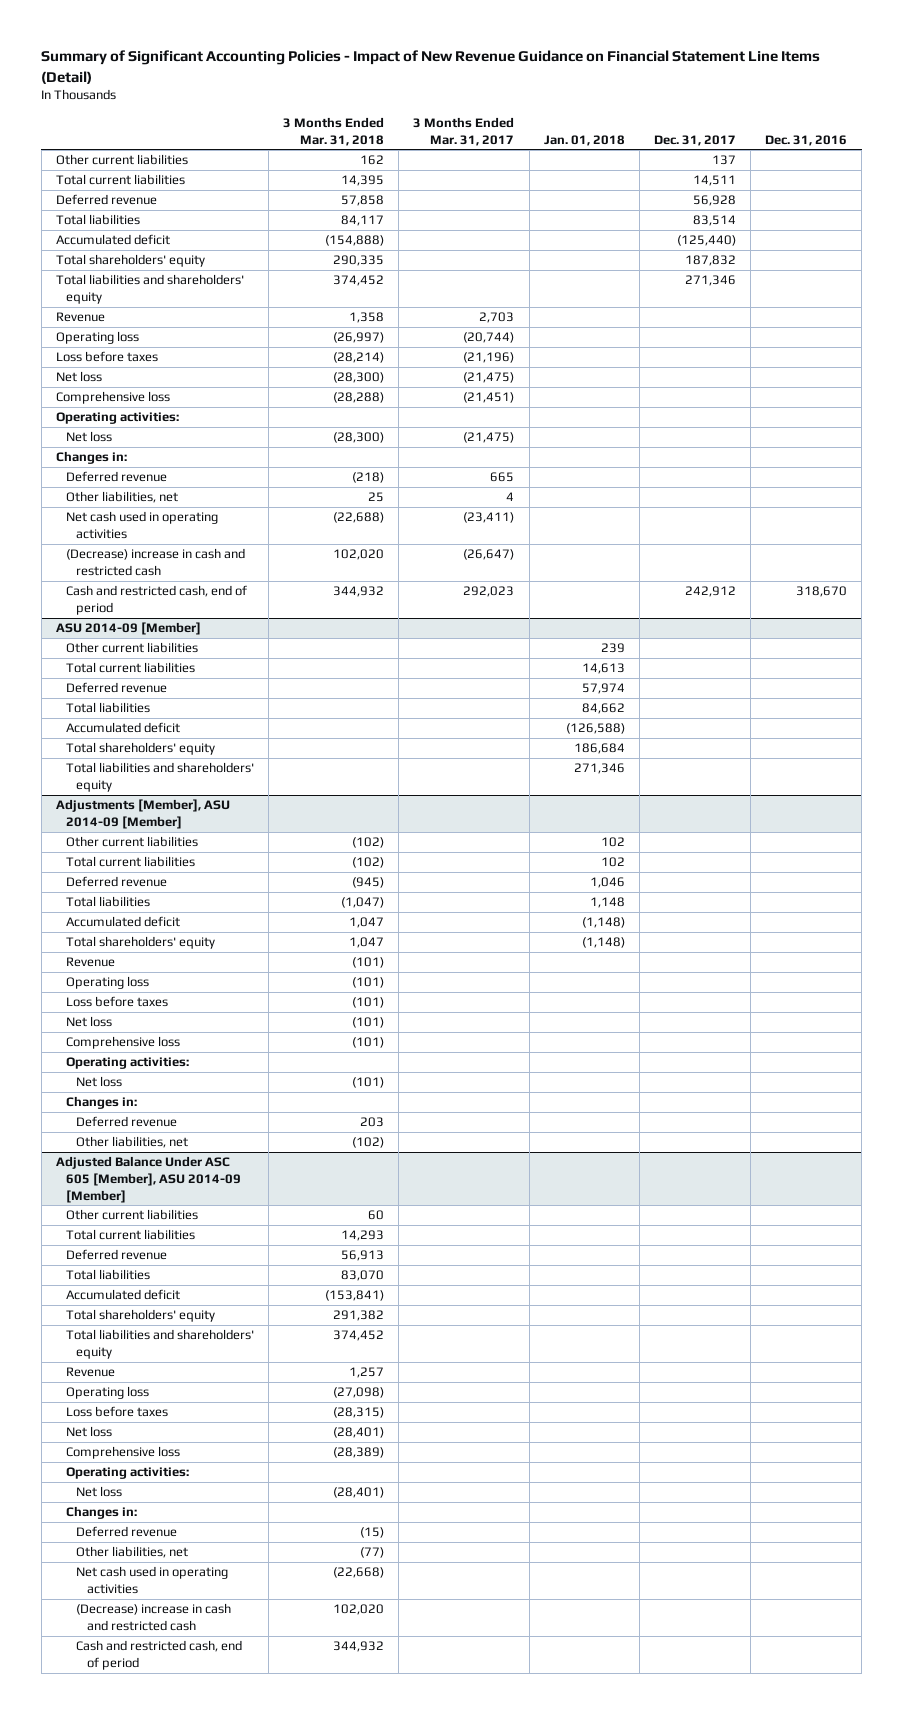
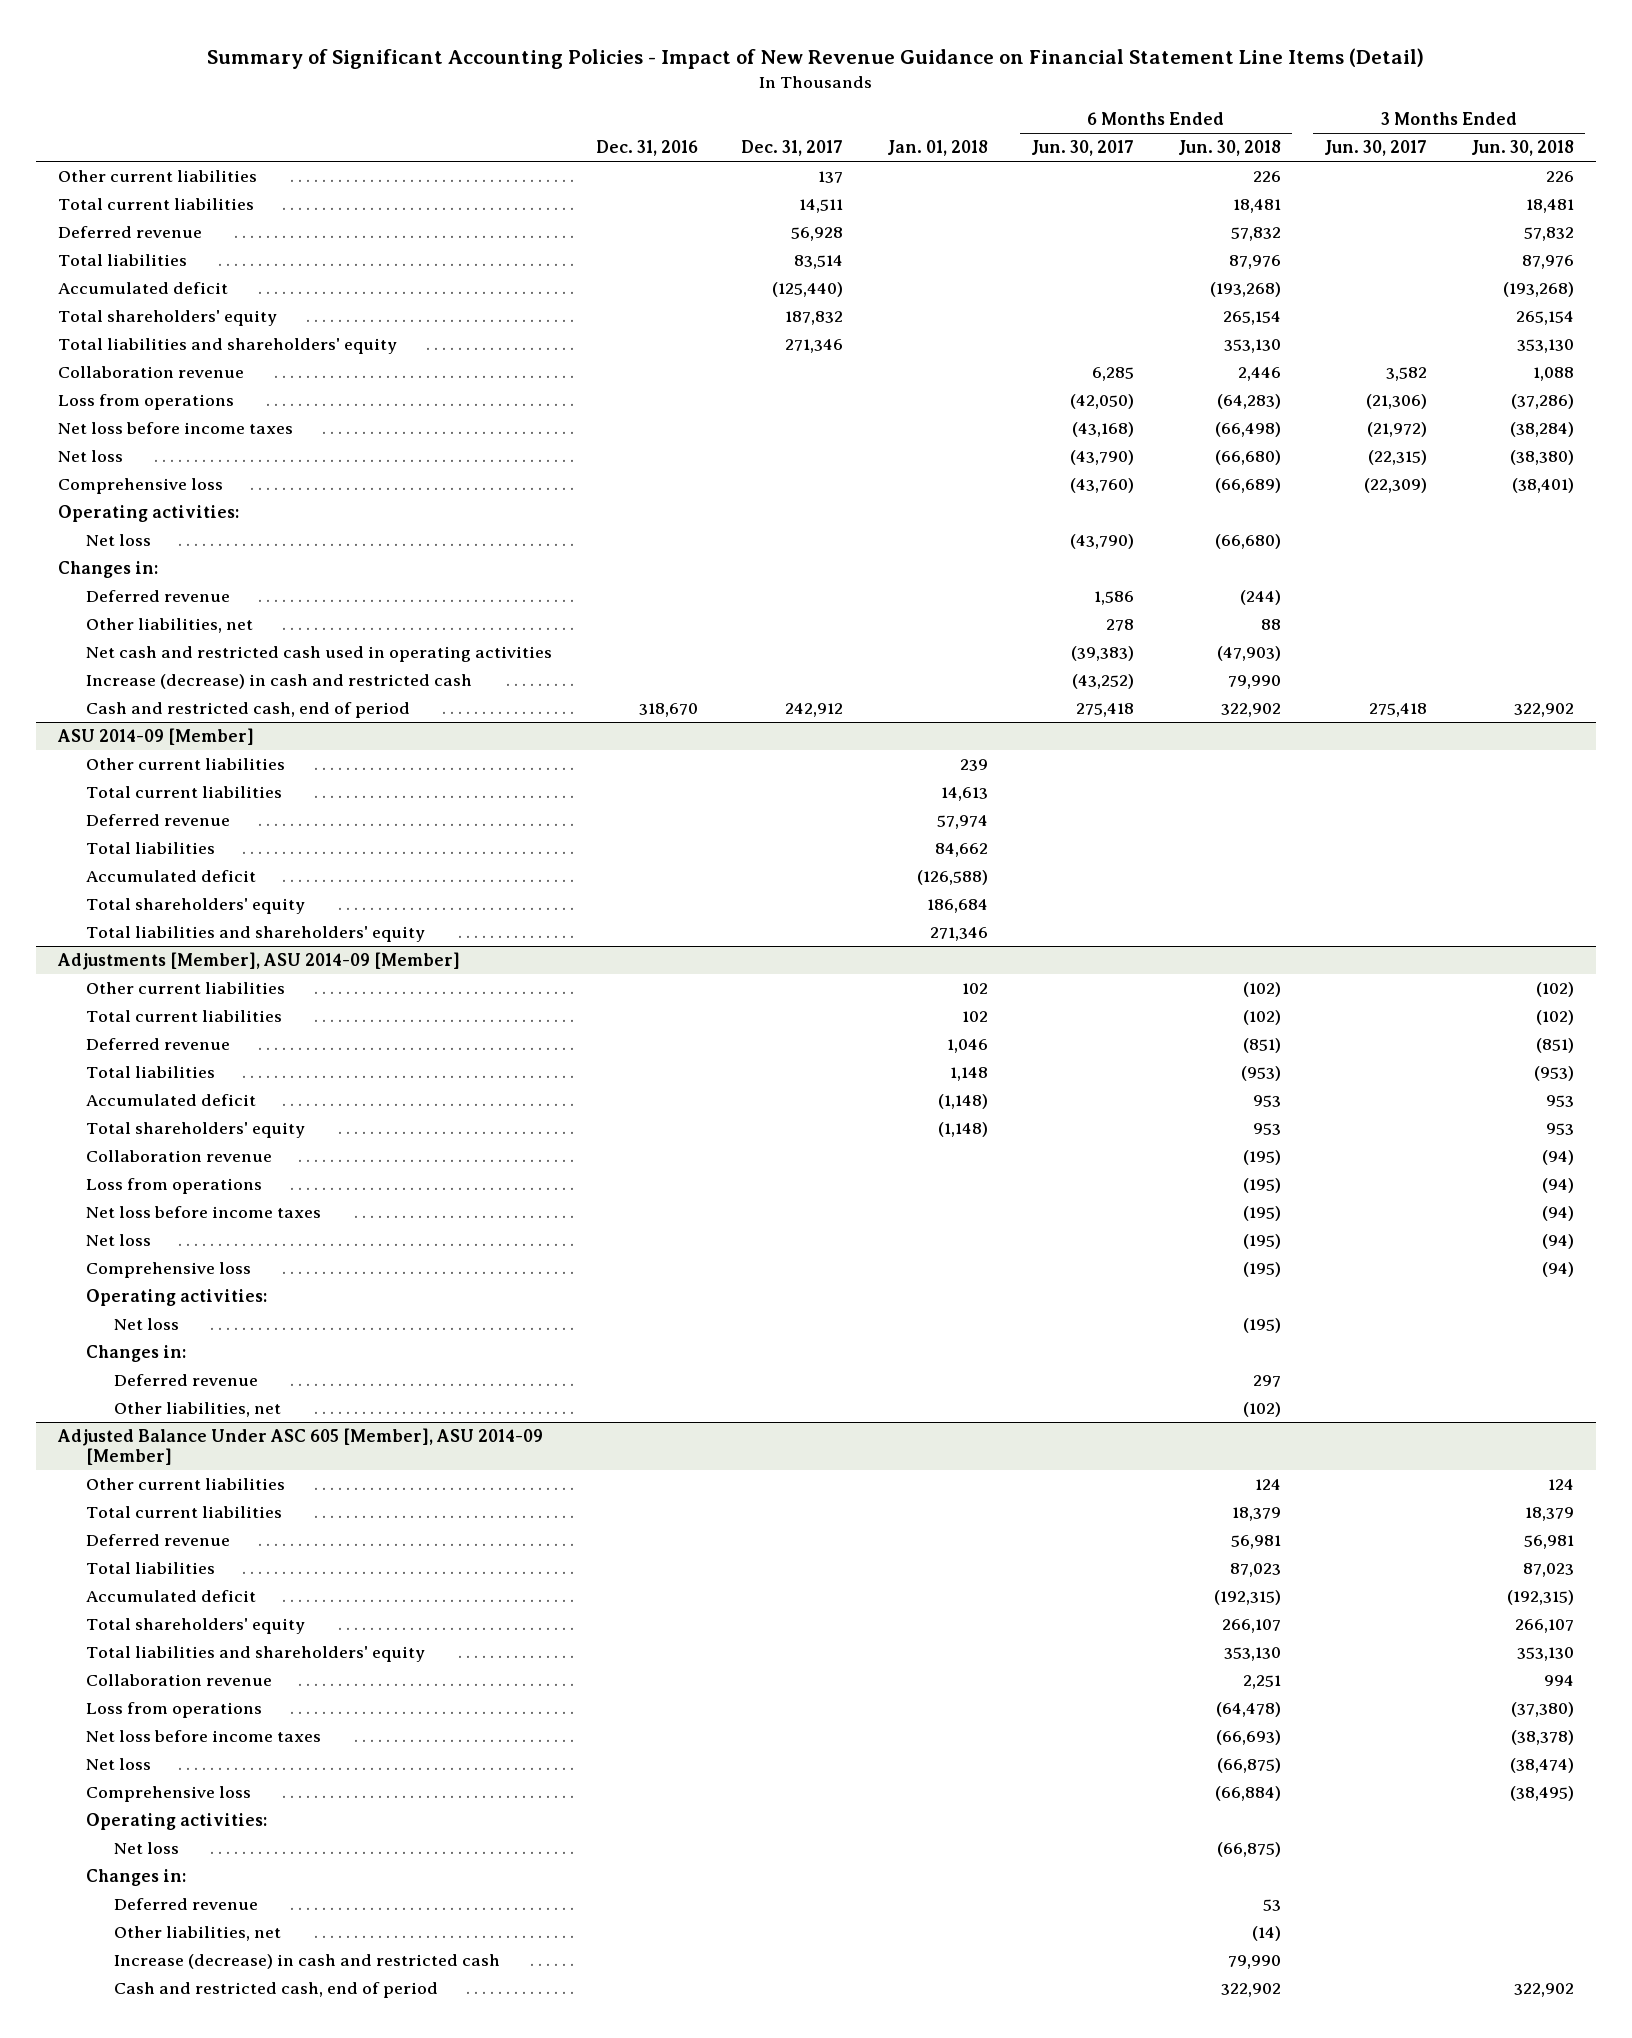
- | 3 Months Ended Mar. 31, 2018 | 3 Months Ended Mar. 31, 2017 | Jan. 01, 2018 | Dec. 31, 2017 | Dec. 31, 2016
+ | Dec. 31, 2016 | Dec. 31, 2017 | Jan. 01, 2018 | 6 Months Ended Jun. 30, 2017 | 6 Months Ended Jun. 30, 2018 | 3 Months Ended Jun. 30, 2017 | 3 Months Ended Jun. 30, 2018
- Revenue | 1,358 | 2,703 | | |
- Operating loss | (26,997) | (20,744) | | |
- Loss before taxes | (28,214) | (21,196) | | |
+ Collaboration revenue | | | | 6,285 | 2,446 | 3,582 | 1,088
+ Loss from operations | | | | (42,050) | (64,283) | (21,306) | (37,286)
+ Net loss before income taxes | | | | (43,168) | (66,498) | (21,972) | (38,284)
- Net cash used in operating activities | (22,688) | (23,411) | | |
- (Decrease) increase in cash and restricted cash | 102,020 | (26,647) | | |
+ Net cash and restricted cash used in operating activities | | | | (39,383) | (47,903) | |
+ Increase (decrease) in cash and restricted cash | | | | (43,252) | 79,990 | |
@ Adjustments [Member], ASU 2014-09 [Member]
- Revenue | (101) | | | |
- Operating loss | (101) | | | |
- Loss before taxes | (101) | | | |
+ Collaboration revenue | | | | | (195) | | (94)
+ Loss from operations | | | | | (195) | | (94)
+ Net loss before income taxes | | | | | (195) | | (94)
@ Adjusted Balance Under ASC 605 [Member], ASU 2014-09 [Member]
- Revenue | 1,257 | | | |
- Operating loss | (27,098) | | | |
- Loss before taxes | (28,315) | | | |
+ Collaboration revenue | | | | | 2,251 | | 994
+ Loss from operations | | | | | (64,478) | | (37,380)
+ Net loss before income taxes | | | | | (66,693) | | (38,378)
- Net cash used in operating activities | (22,668) | | | |
- (Decrease) increase in cash and restricted cash | 102,020 | | | |
+ Increase (decrease) in cash and restricted cash | | | | | 79,990 | |

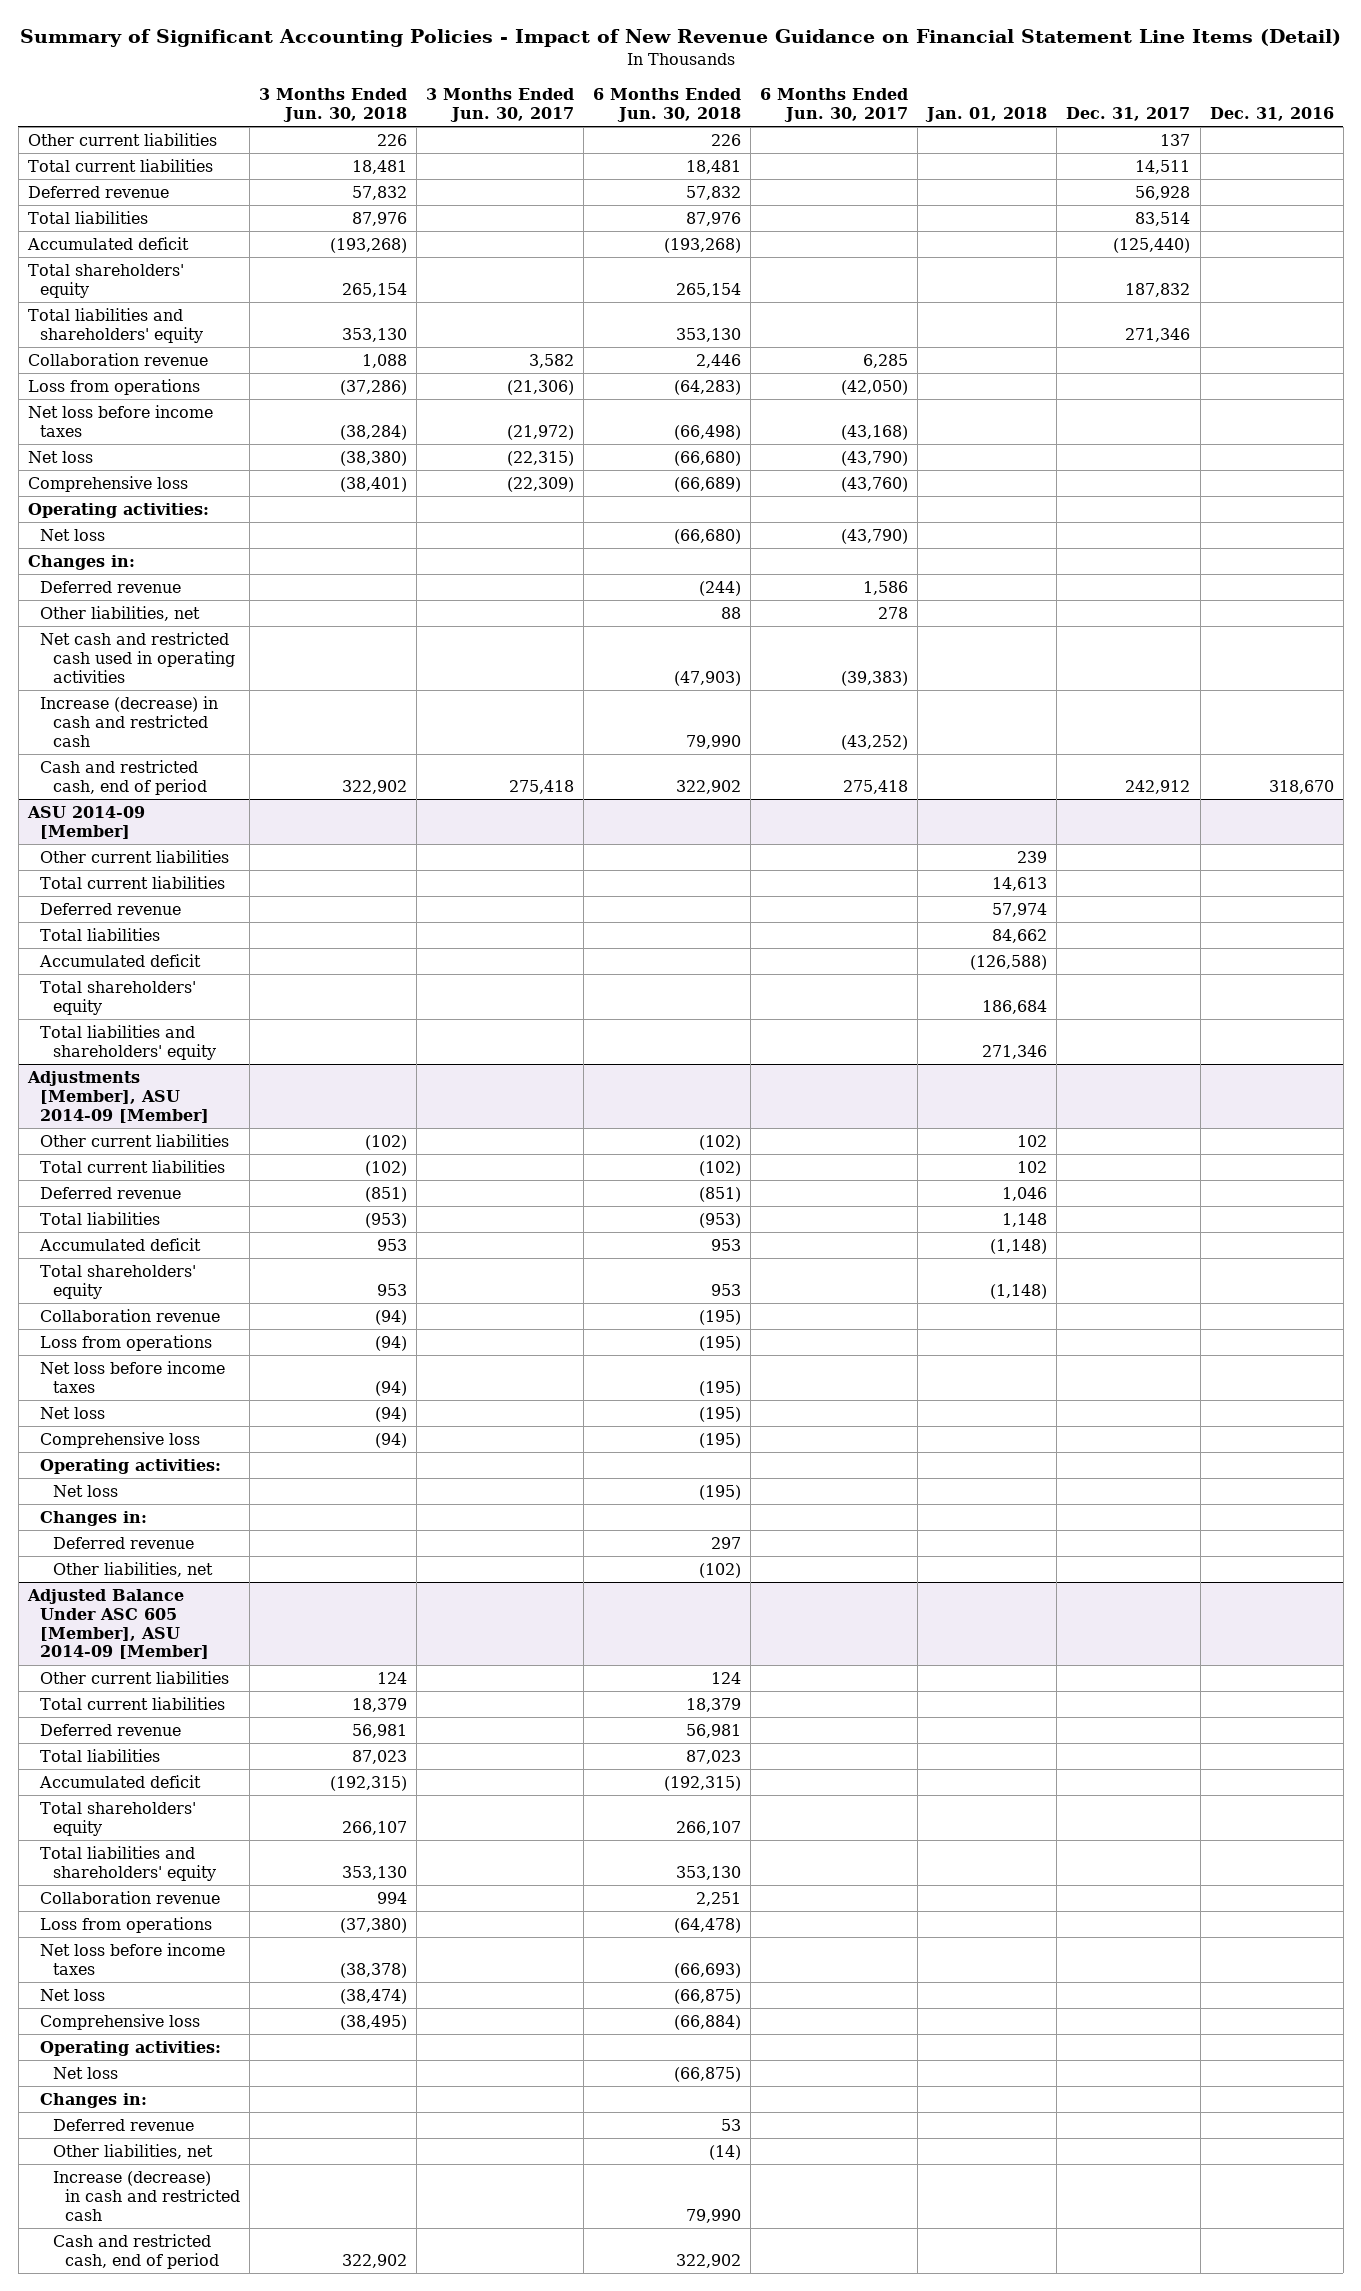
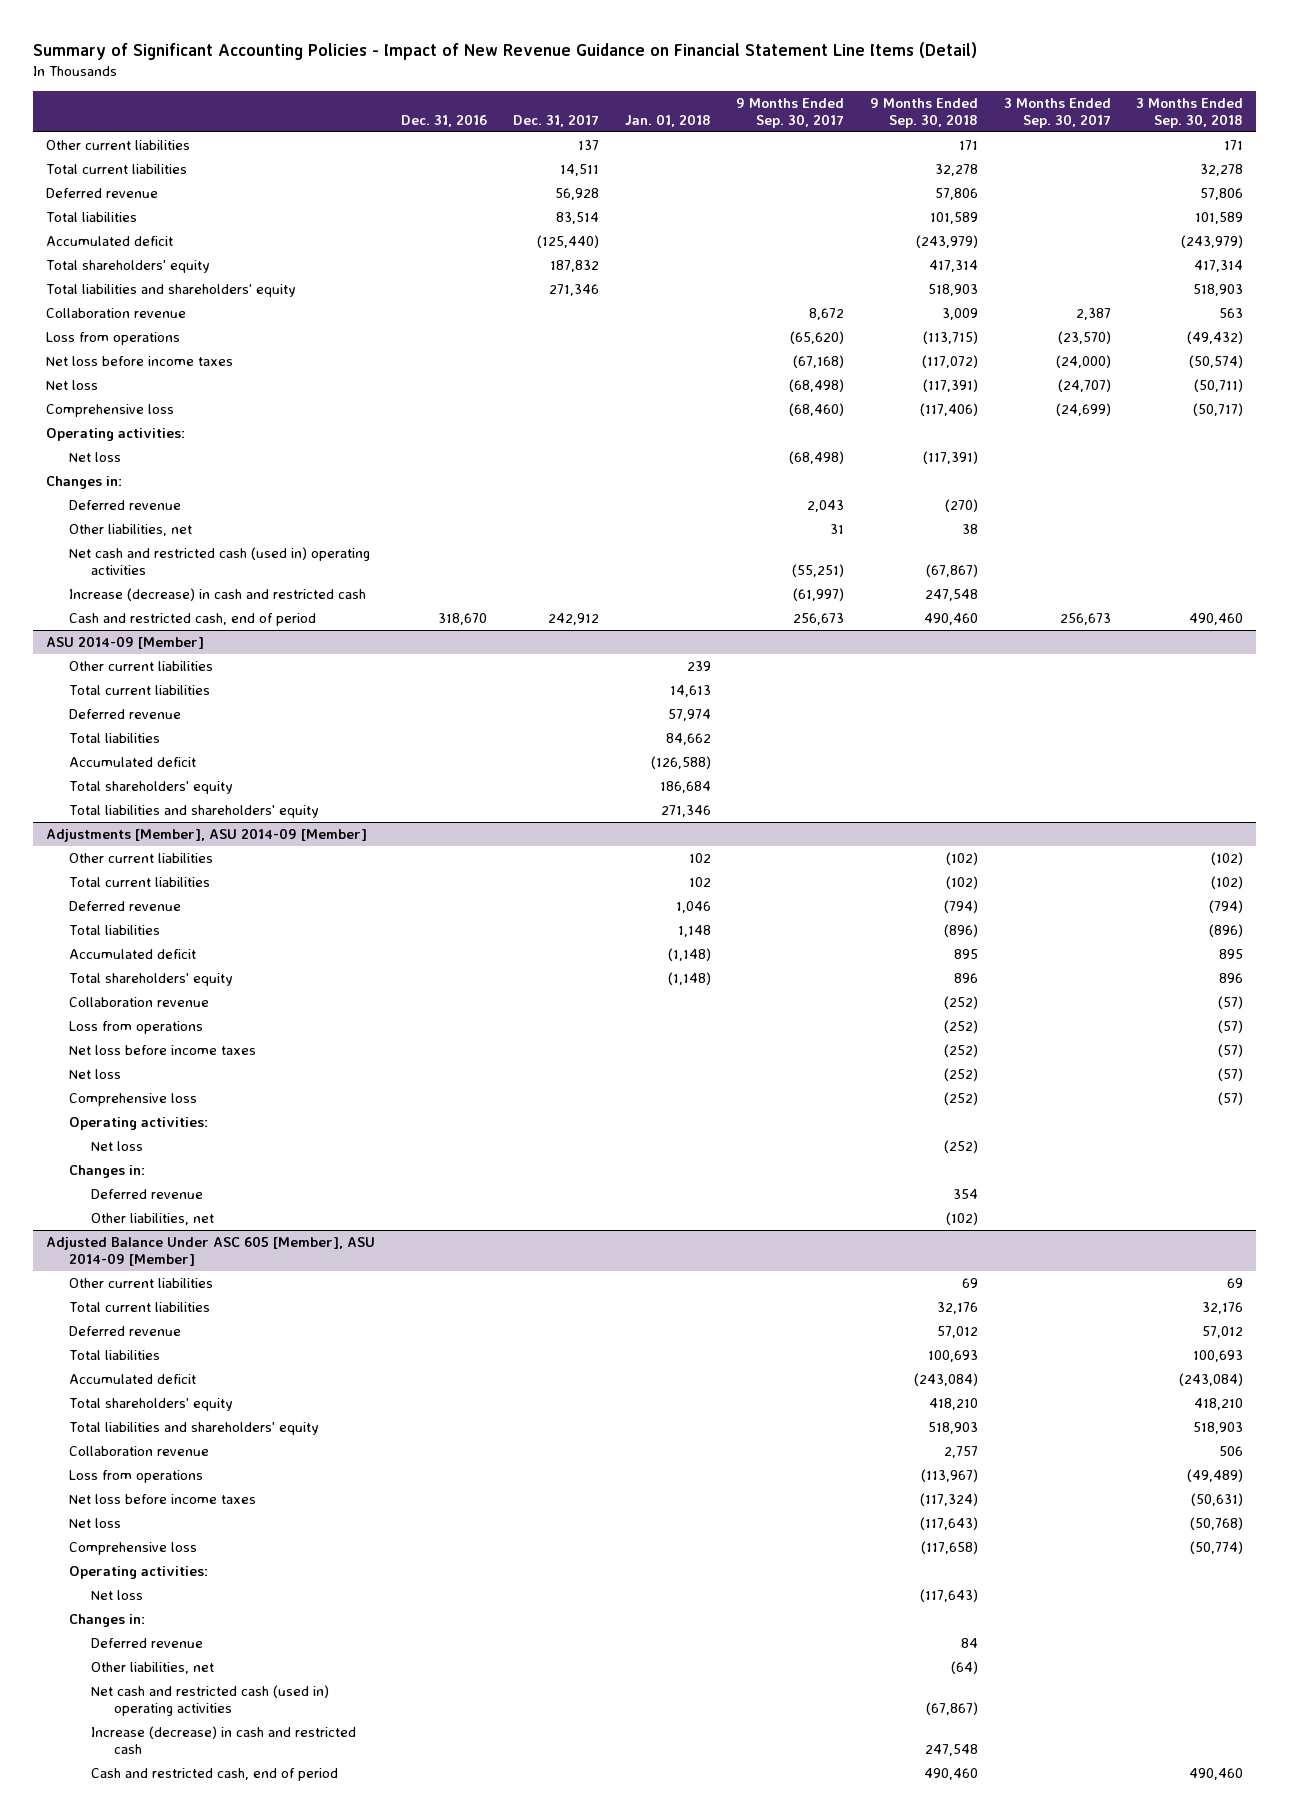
- | 3 Months Ended Jun. 30, 2018 | 3 Months Ended Jun. 30, 2017 | 6 Months Ended Jun. 30, 2018 | 6 Months Ended Jun. 30, 2017 | Jan. 01, 2018 | Dec. 31, 2017 | Dec. 31, 2016
+ | Dec. 31, 2016 | Dec. 31, 2017 | Jan. 01, 2018 | 9 Months Ended Sep. 30, 2017 | 9 Months Ended Sep. 30, 2018 | 3 Months Ended Sep. 30, 2017 | 3 Months Ended Sep. 30, 2018
- Net cash and restricted cash used in operating activities | | | (47,903) | (39,383) | | |
+ Net cash and restricted cash (used in) operating activities | | | | (55,251) | (67,867) | |
@ Adjusted Balance Under ASC 605 [Member], ASU 2014-09 [Member]
+ Net cash and restricted cash (used in) operating activities | | | | | (67,867) | |

